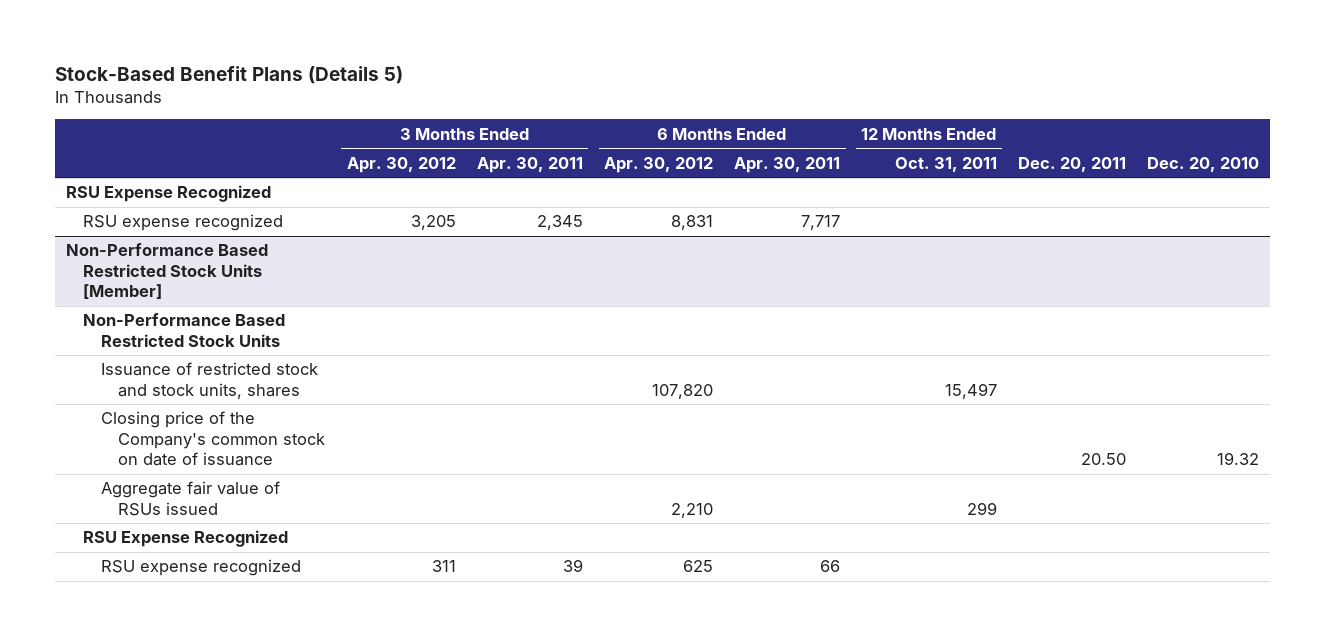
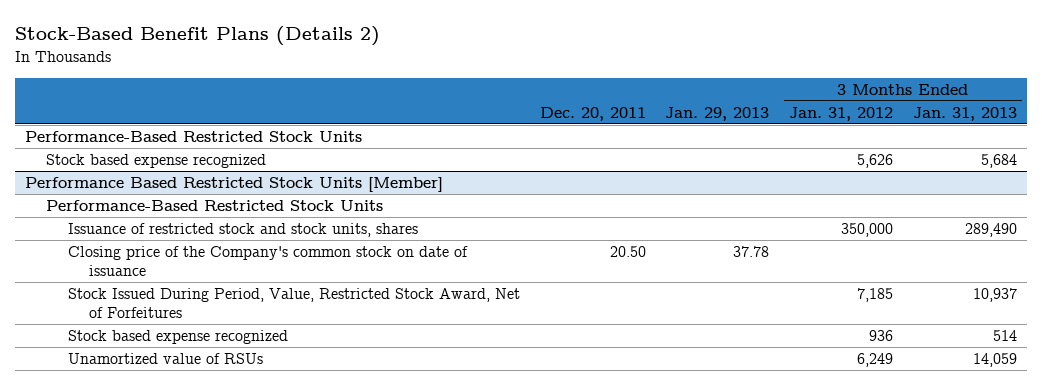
- Stock-Based Benefit Plans (Details 5)
+ Stock-Based Benefit Plans (Details 2)
- | 3 Months Ended Apr. 30, 2012 | 3 Months Ended Apr. 30, 2011 | 6 Months Ended Apr. 30, 2012 | 6 Months Ended Apr. 30, 2011 | 12 Months Ended Oct. 31, 2011 | Dec. 20, 2011 | Dec. 20, 2010
+ | Dec. 20, 2011 | Jan. 29, 2013 | 3 Months Ended Jan. 31, 2012 | 3 Months Ended Jan. 31, 2013
- RSU Expense Recognized
- RSU expense recognized | 3,205 | 2,345 | 8,831 | 7,717 | | |
- Non-Performance Based Restricted Stock Units [Member]
- Non-Performance Based Restricted Stock Units
+ Performance-Based Restricted Stock Units
+ Stock based expense recognized | | | 5,626 | 5,684
+ Performance Based Restricted Stock Units [Member]
+ Performance-Based Restricted Stock Units
- Aggregate fair value of RSUs issued | | | 2,210 | | 299 | |
- RSU Expense Recognized
- RSU expense recognized | 311 | 39 | 625 | 66 | | |
+ Stock Issued During Period, Value, Restricted Stock Award, Net of Forfeitures | | | 7,185 | 10,937
+ Stock based expense recognized | | | 936 | 514
+ Unamortized value of RSUs | | | 6,249 | 14,059

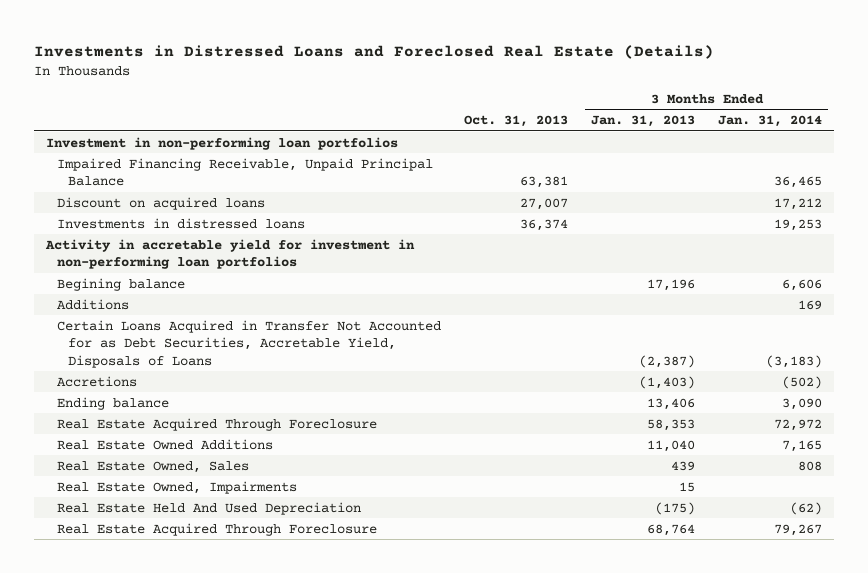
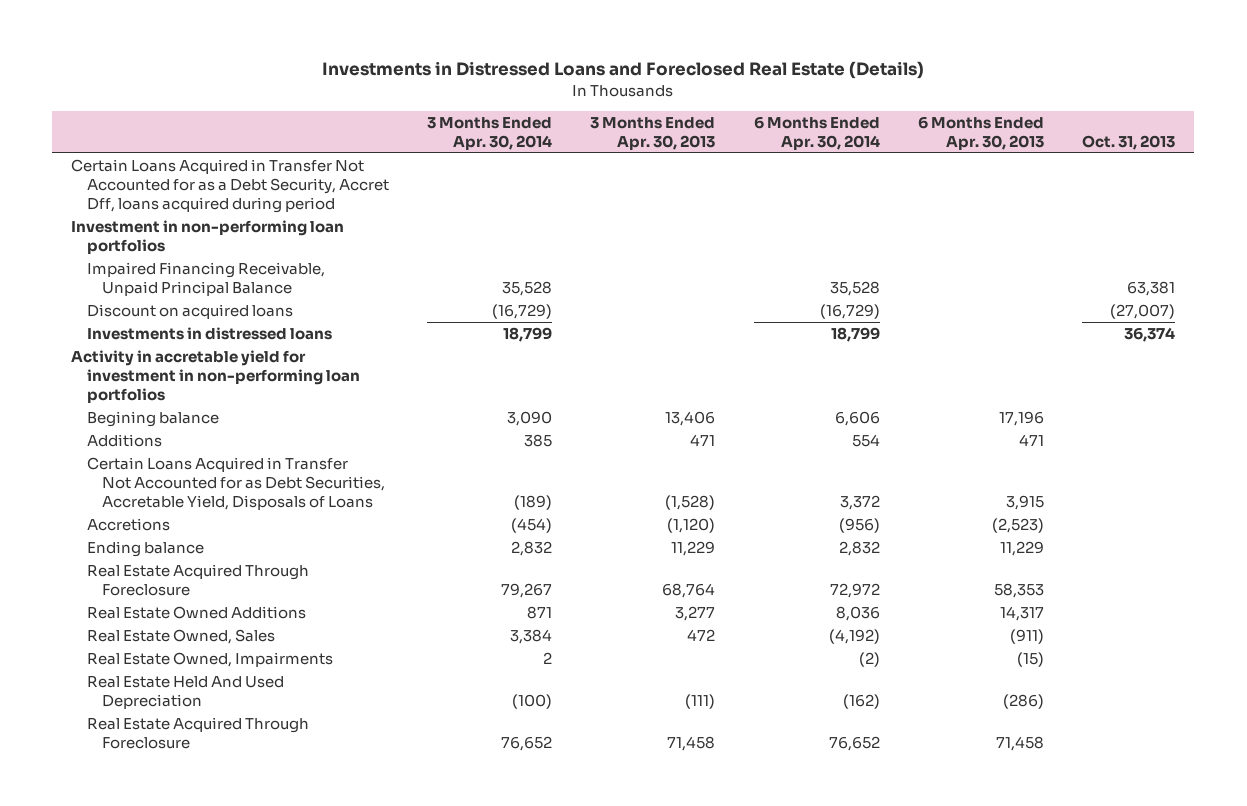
- | Oct. 31, 2013 | 3 Months Ended Jan. 31, 2013 | 3 Months Ended Jan. 31, 2014
+ | 3 Months Ended Apr. 30, 2014 | 3 Months Ended Apr. 30, 2013 | 6 Months Ended Apr. 30, 2014 | 6 Months Ended Apr. 30, 2013 | Oct. 31, 2013
+ Certain Loans Acquired in Transfer Not Accounted for as a Debt Security, Accret Dff, loans acquired during period
- Discount on acquired loans | 27,007 | | 17,212
+ Discount on acquired loans | (16,729) | | (16,729) | | (27,007)

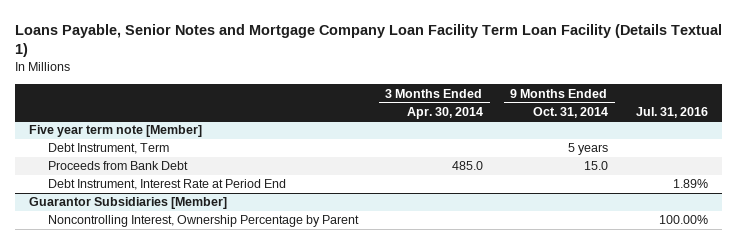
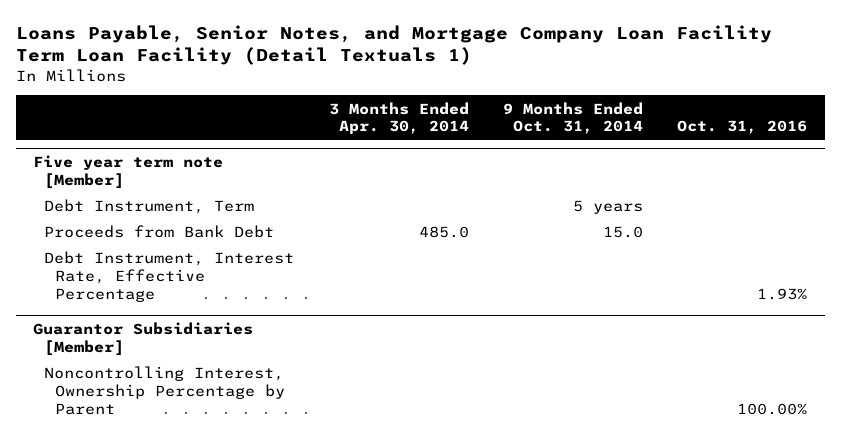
- Loans Payable, Senior Notes and Mortgage Company Loan Facility Term Loan Facility (Details Textual 1)
+ Loans Payable, Senior Notes, and Mortgage Company Loan Facility Term Loan Facility (Detail Textuals 1)
- | 3 Months Ended Apr. 30, 2014 | 9 Months Ended Oct. 31, 2014 | Jul. 31, 2016
+ | 3 Months Ended Apr. 30, 2014 | 9 Months Ended Oct. 31, 2014 | Oct. 31, 2016
@ Five year term note [Member]
- Debt Instrument, Interest Rate at Period End | | | 1.89%
+ Debt Instrument, Interest Rate, Effective Percentage | | | 1.93%

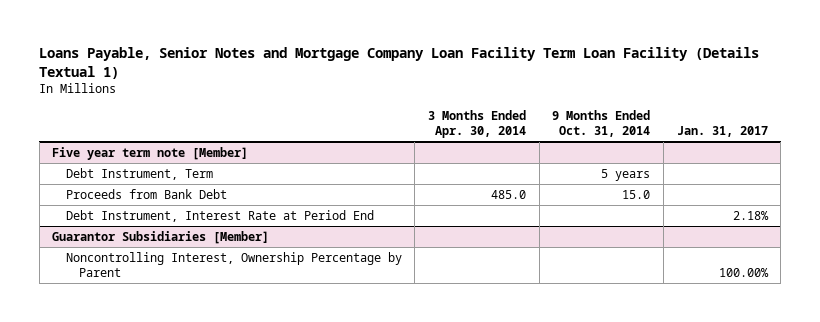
- Loans Payable, Senior Notes, and Mortgage Company Loan Facility Term Loan Facility (Detail Textuals 1)
+ Loans Payable, Senior Notes and Mortgage Company Loan Facility Term Loan Facility (Details Textual 1)
- | 3 Months Ended Apr. 30, 2014 | 9 Months Ended Oct. 31, 2014 | Oct. 31, 2016
+ | 3 Months Ended Apr. 30, 2014 | 9 Months Ended Oct. 31, 2014 | Jan. 31, 2017
@ Five year term note [Member]
- Debt Instrument, Interest Rate, Effective Percentage | | | 1.93%
+ Debt Instrument, Interest Rate at Period End | | | 2.18%

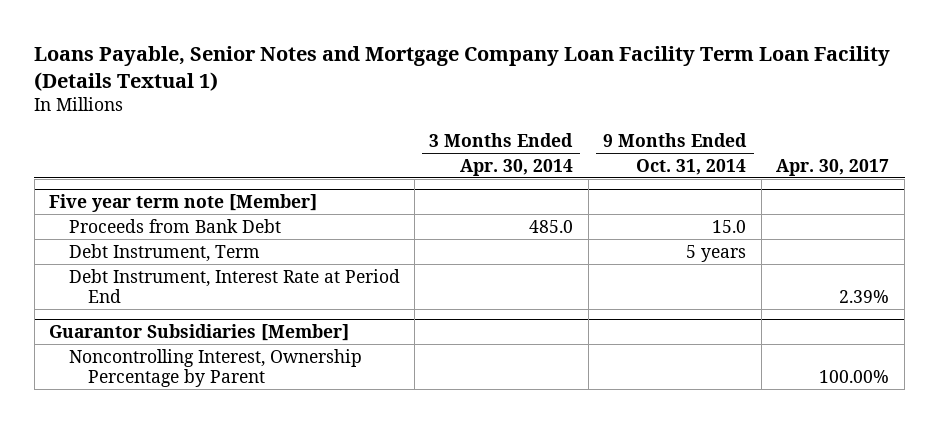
- | 3 Months Ended Apr. 30, 2014 | 9 Months Ended Oct. 31, 2014 | Jan. 31, 2017
+ | 3 Months Ended Apr. 30, 2014 | 9 Months Ended Oct. 31, 2014 | Apr. 30, 2017
@ Five year term note [Member]
moved down: Debt Instrument, Term | | 5 years |

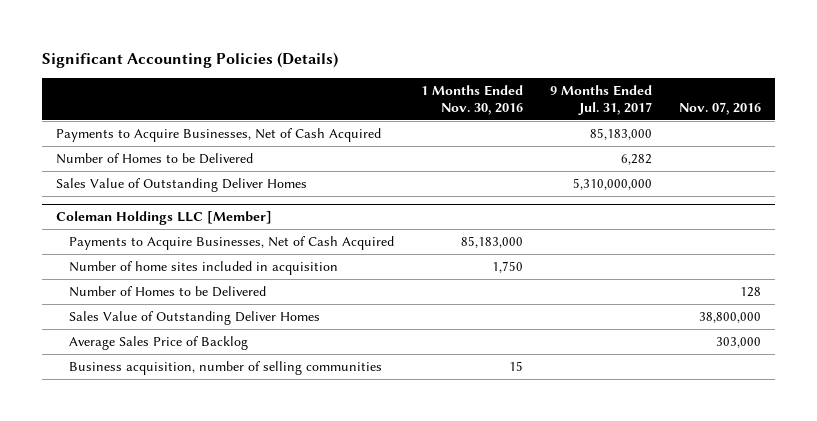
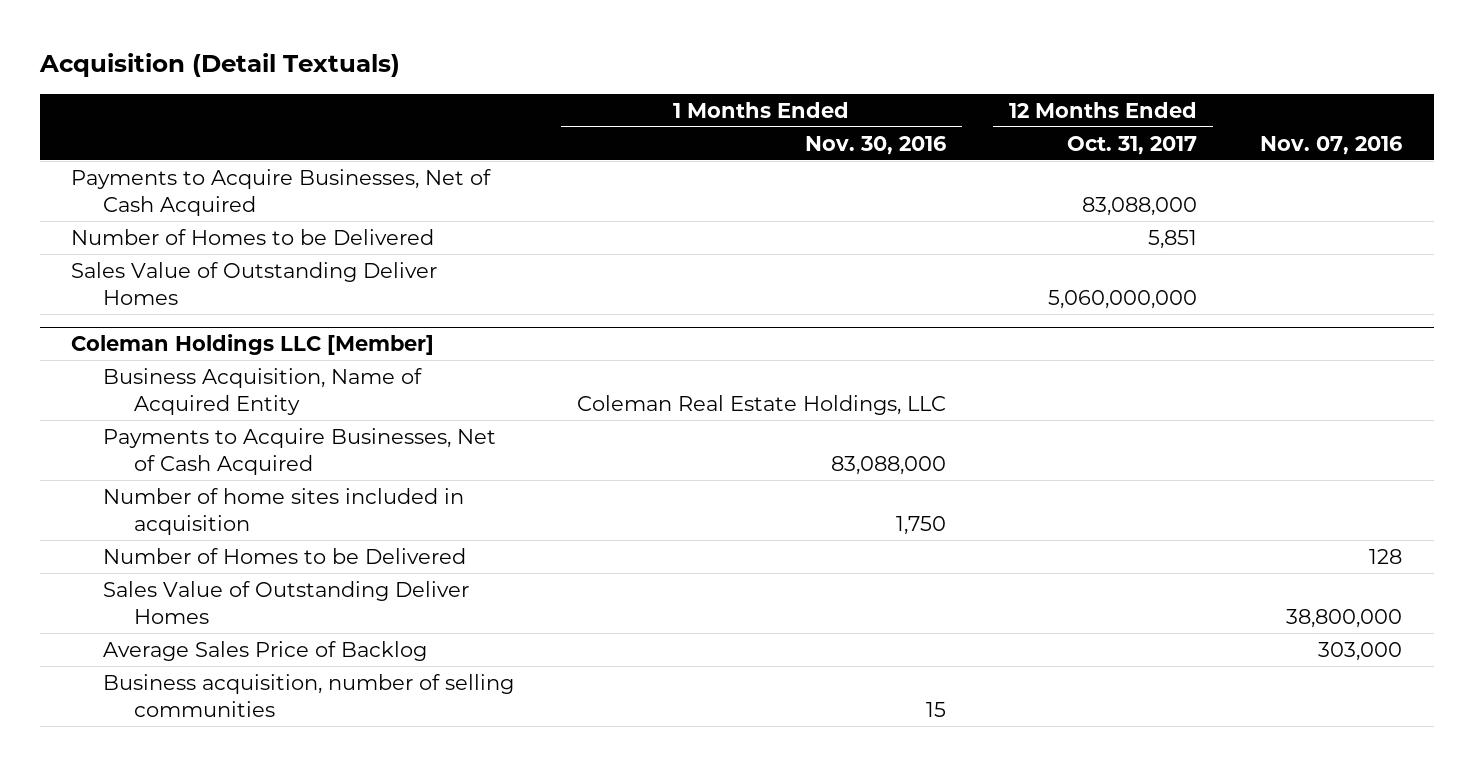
- Significant Accounting Policies (Details)
+ Acquisition (Detail Textuals)
- | 1 Months Ended Nov. 30, 2016 | 9 Months Ended Jul. 31, 2017 | Nov. 07, 2016
+ | 1 Months Ended Nov. 30, 2016 | 12 Months Ended Oct. 31, 2017 | Nov. 07, 2016
@ Coleman Holdings LLC [Member]
- Payments to Acquire Businesses, Net of Cash Acquired | 85,183,000 | |
+ Business Acquisition, Name of Acquired Entity | Coleman Real Estate Holdings, LLC | |
+ Payments to Acquire Businesses, Net of Cash Acquired | 83,088,000 | |

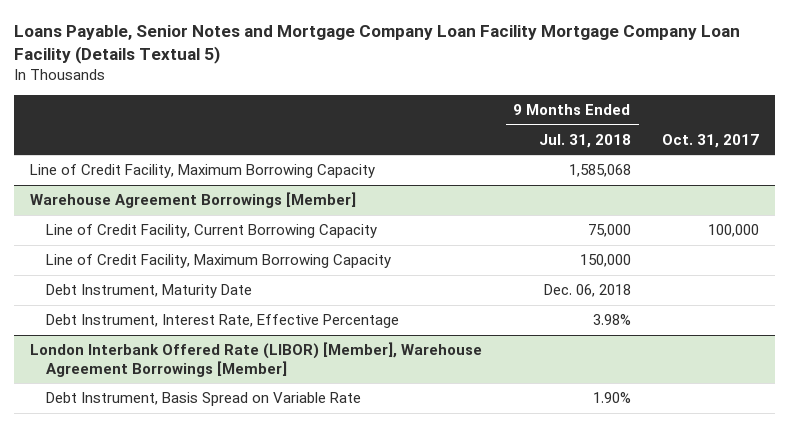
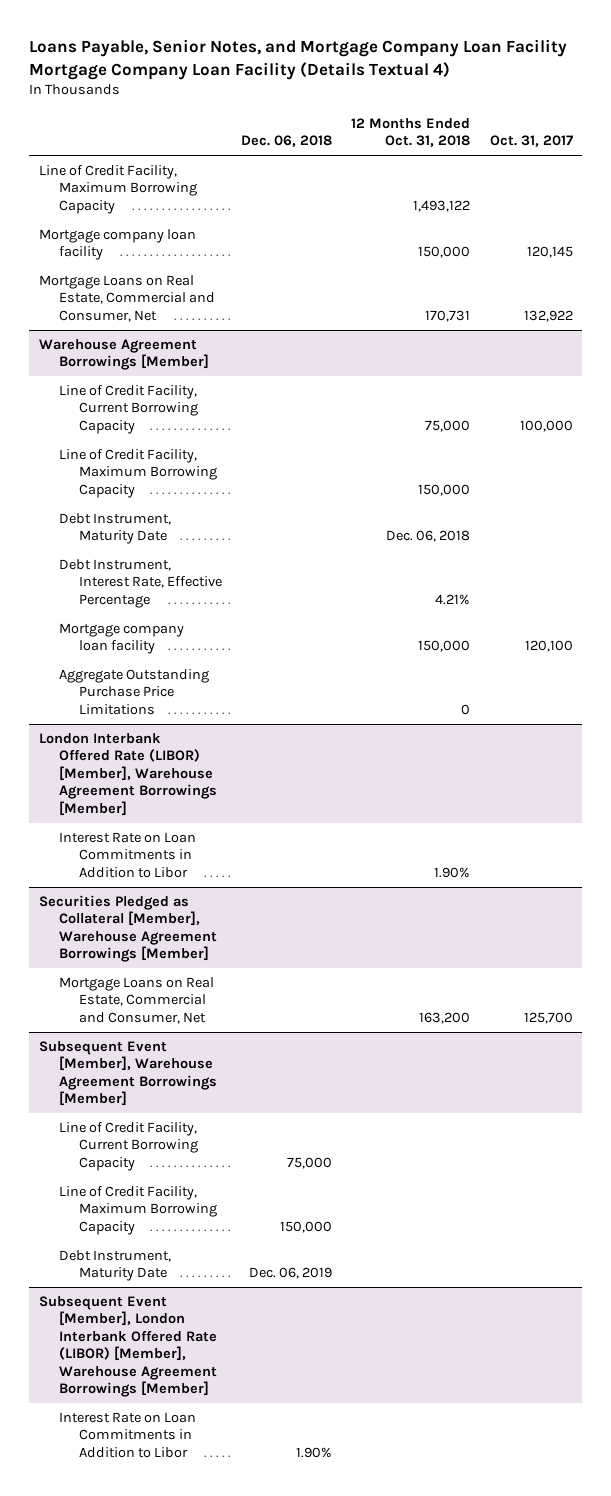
- Loans Payable, Senior Notes and Mortgage Company Loan Facility Mortgage Company Loan Facility (Details Textual 5)
+ Loans Payable, Senior Notes, and Mortgage Company Loan Facility Mortgage Company Loan Facility (Details Textual 4)
- | 9 Months Ended Jul. 31, 2018 | Oct. 31, 2017
+ | Dec. 06, 2018 | 12 Months Ended Oct. 31, 2018 | Oct. 31, 2017
+ Mortgage company loan facility | | 150,000 | 120,145
+ Mortgage Loans on Real Estate, Commercial and Consumer, Net | | 170,731 | 132,922
@ Warehouse Agreement Borrowings [Member]
+ Mortgage company loan facility | | 150,000 | 120,100
+ Aggregate Outstanding Purchase Price Limitations | | 0 |
@ London Interbank Offered Rate (LIBOR) [Member], Warehouse Agreement Borrowings [Member]
- Debt Instrument, Basis Spread on Variable Rate | 1.90% |
+ Interest Rate on Loan Commitments in Addition to Libor | | 1.90% |
+ Securities Pledged as Collateral [Member], Warehouse Agreement Borrowings [Member]
+ Mortgage Loans on Real Estate, Commercial and Consumer, Net | | 163,200 | 125,700
+ Subsequent Event [Member], Warehouse Agreement Borrowings [Member]
+ Line of Credit Facility, Current Borrowing Capacity | 75,000 | |
+ Line of Credit Facility, Maximum Borrowing Capacity | 150,000 | |
+ Debt Instrument, Maturity Date | Dec. 06, 2019 | |
+ Subsequent Event [Member], London Interbank Offered Rate (LIBOR) [Member], Warehouse Agreement Borrowings [Member]
+ Interest Rate on Loan Commitments in Addition to Libor | 1.90% | |

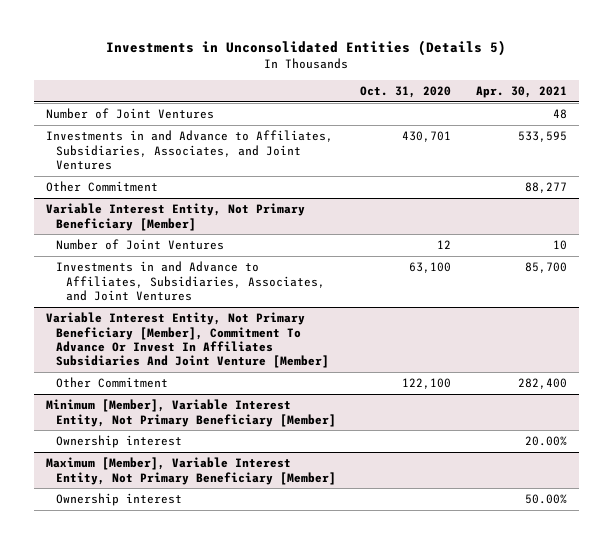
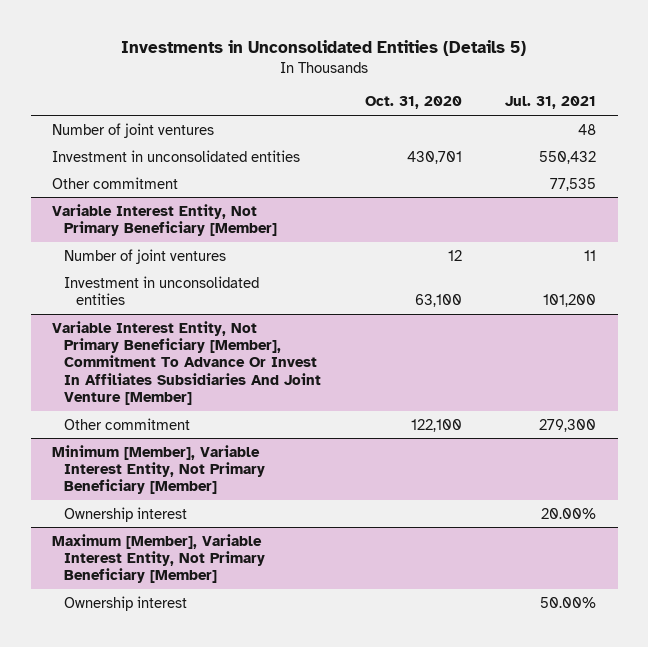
- | Oct. 31, 2020 | Apr. 30, 2021
+ | Oct. 31, 2020 | Jul. 31, 2021
- Number of Joint Ventures | | 48
- Investments in and Advance to Affiliates, Subsidiaries, Associates, and Joint Ventures | 430,701 | 533,595
- Other Commitment | | 88,277
+ Number of joint ventures | | 48
+ Investment in unconsolidated entities | 430,701 | 550,432
+ Other commitment | | 77,535
@ Variable Interest Entity, Not Primary Beneficiary [Member]
- Number of Joint Ventures | 12 | 10
- Investments in and Advance to Affiliates, Subsidiaries, Associates, and Joint Ventures | 63,100 | 85,700
+ Number of joint ventures | 12 | 11
+ Investment in unconsolidated entities | 63,100 | 101,200
@ Variable Interest Entity, Not Primary Beneficiary [Member], Commitment To Advance Or Invest In Affiliates Subsidiaries And Joint Venture [Member]
- Other Commitment | 122,100 | 282,400
+ Other commitment | 122,100 | 279,300

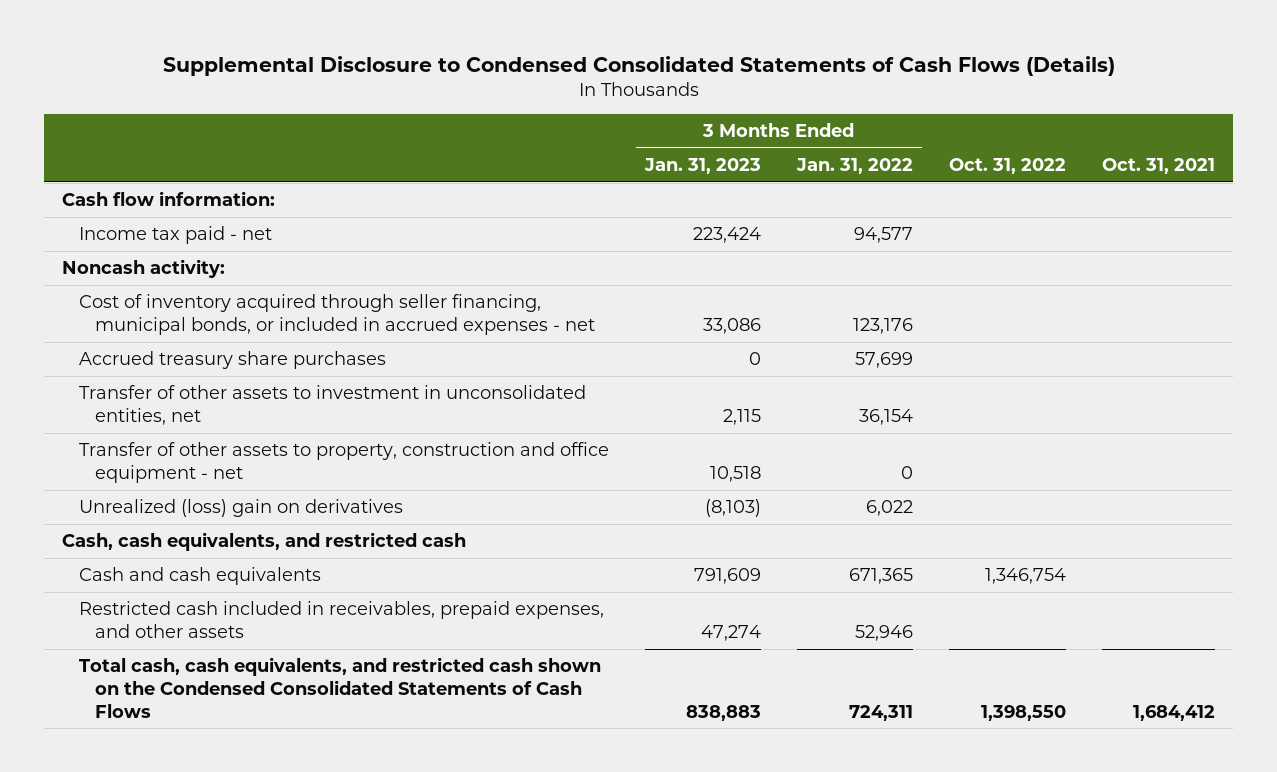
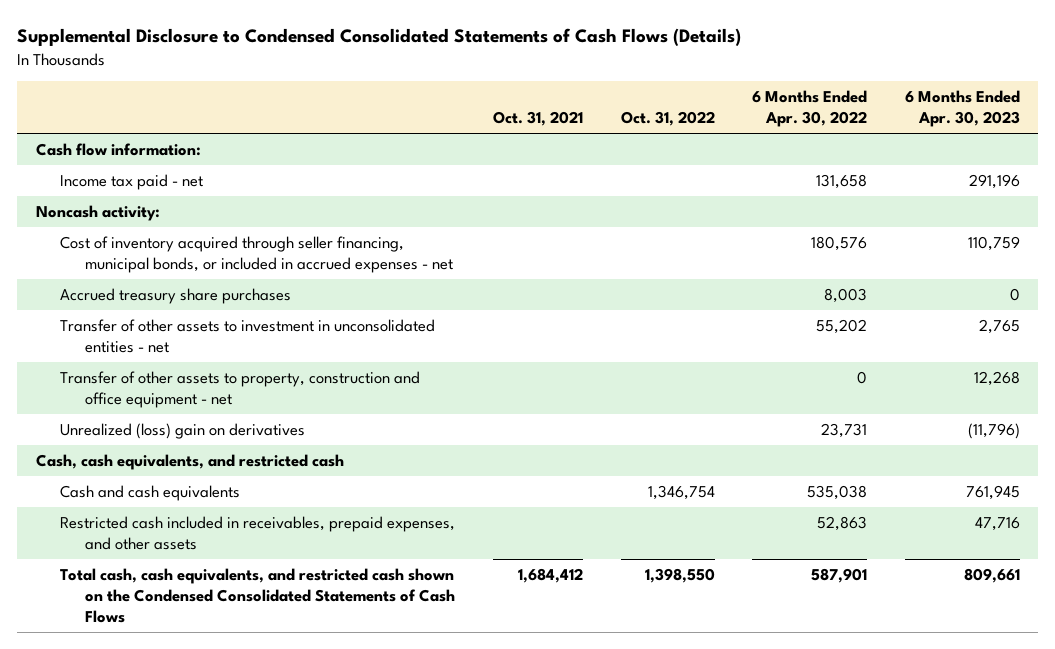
- | 3 Months Ended Jan. 31, 2023 | 3 Months Ended Jan. 31, 2022 | Oct. 31, 2022 | Oct. 31, 2021
+ | Oct. 31, 2021 | Oct. 31, 2022 | 6 Months Ended Apr. 30, 2022 | 6 Months Ended Apr. 30, 2023
- Transfer of other assets to investment in unconsolidated entities, net | 2,115 | 36,154 | |
+ Transfer of other assets to investment in unconsolidated entities - net | | | 55,202 | 2,765

